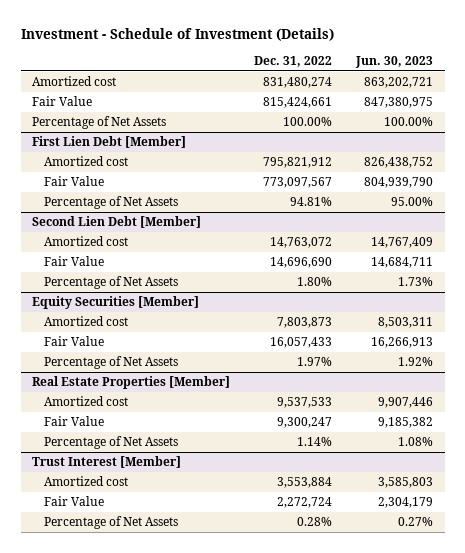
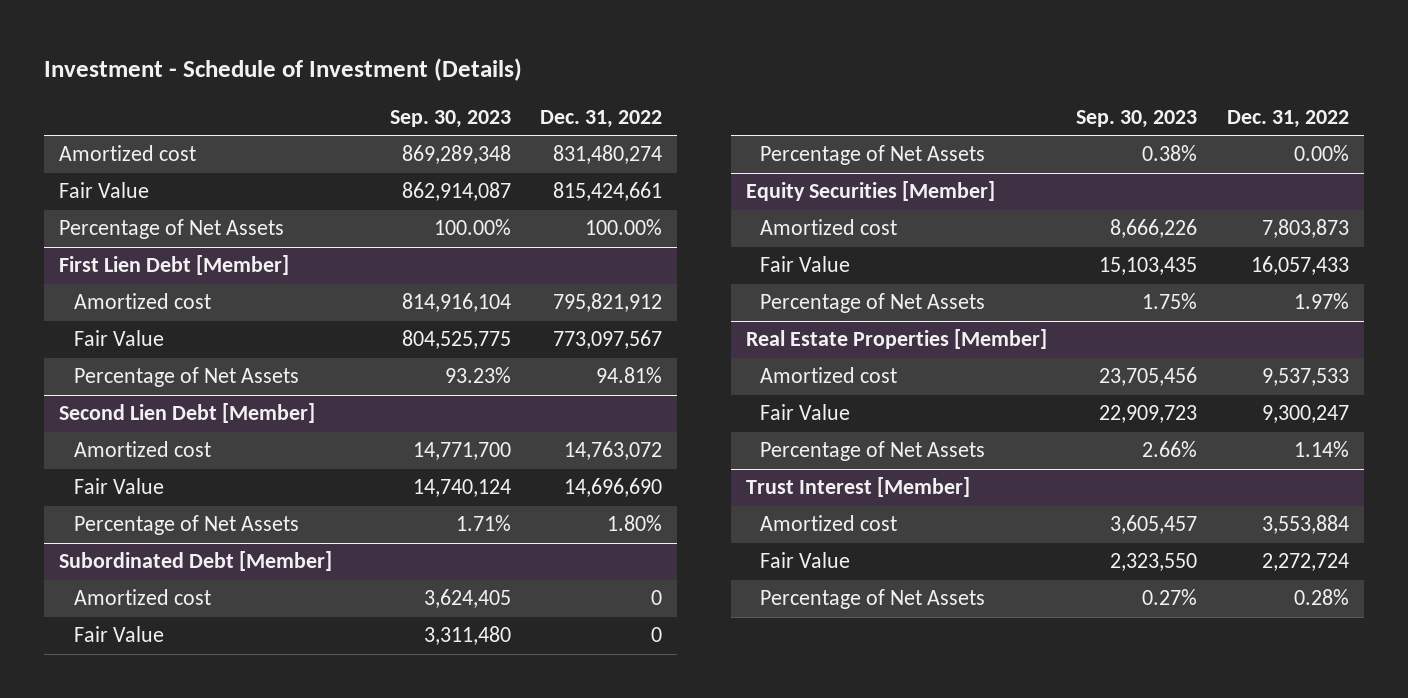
- | Dec. 31, 2022 | Jun. 30, 2023
+ | Sep. 30, 2023 | Dec. 31, 2022
+ Subordinated Debt [Member]
+ Amortized cost | 3,624,405 | 0
+ Fair Value | 3,311,480 | 0
+ Percentage of Net Assets | 0.38% | 0.00%

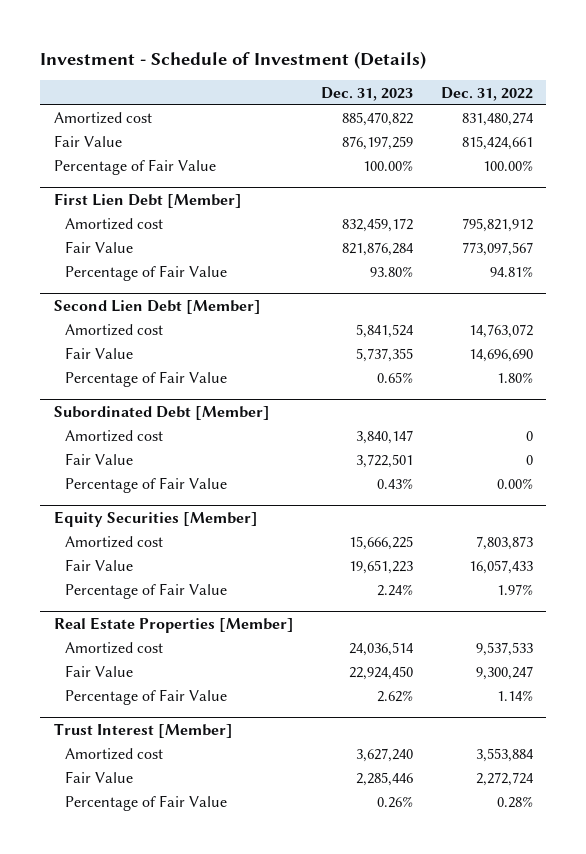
- | Sep. 30, 2023 | Dec. 31, 2022
+ | Dec. 31, 2023 | Dec. 31, 2022
- Percentage of Net Assets | 100.00% | 100.00%
+ Percentage of Fair Value | 100.00% | 100.00%
@ First Lien Debt [Member]
- Percentage of Net Assets | 93.23% | 94.81%
+ Percentage of Fair Value | 93.80% | 94.81%
@ Second Lien Debt [Member]
- Percentage of Net Assets | 1.71% | 1.80%
+ Percentage of Fair Value | 0.65% | 1.80%
@ Subordinated Debt [Member]
- Percentage of Net Assets | 0.38% | 0.00%
+ Percentage of Fair Value | 0.43% | 0.00%
@ Equity Securities [Member]
- Percentage of Net Assets | 1.75% | 1.97%
+ Percentage of Fair Value | 2.24% | 1.97%
@ Real Estate Properties [Member]
- Percentage of Net Assets | 2.66% | 1.14%
+ Percentage of Fair Value | 2.62% | 1.14%
@ Trust Interest [Member]
- Percentage of Net Assets | 0.27% | 0.28%
+ Percentage of Fair Value | 0.26% | 0.28%

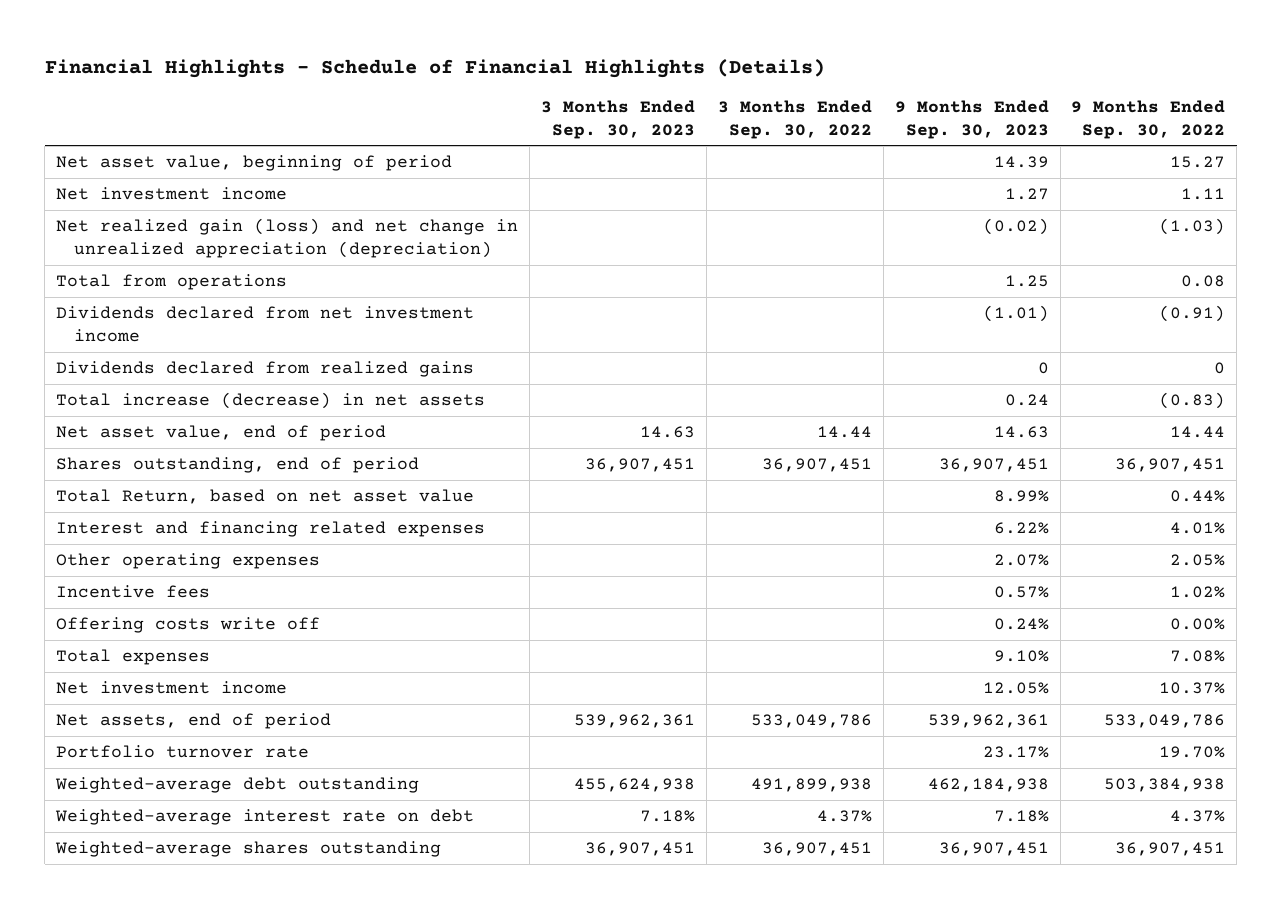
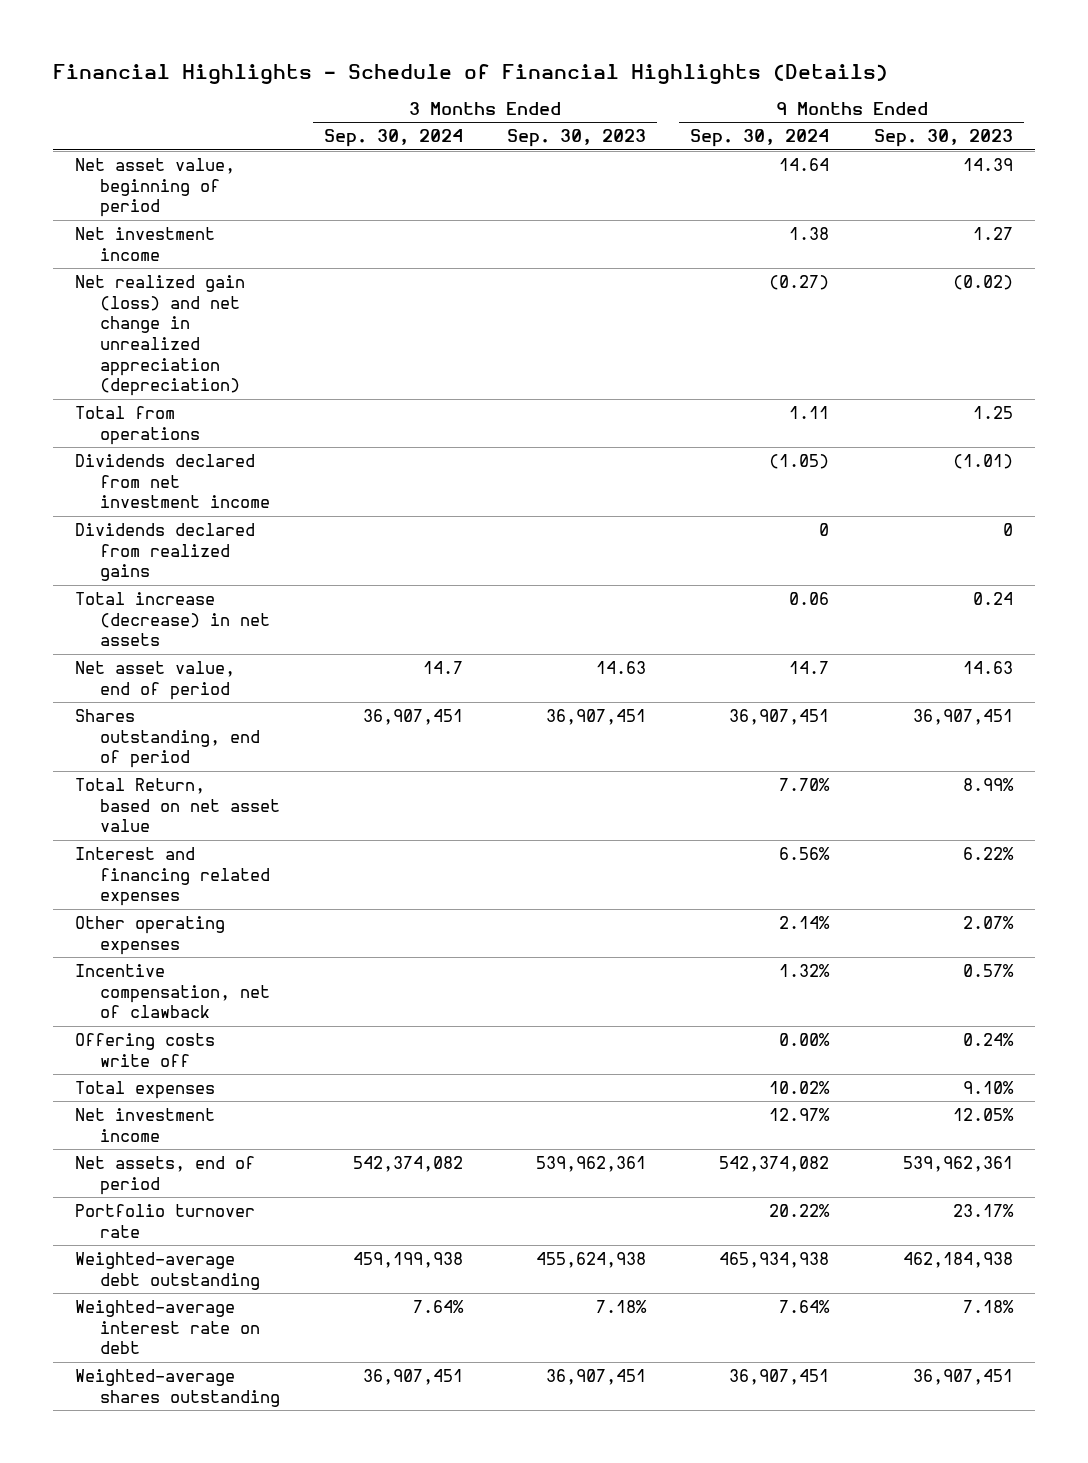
- | 3 Months Ended Sep. 30, 2023 | 3 Months Ended Sep. 30, 2022 | 9 Months Ended Sep. 30, 2023 | 9 Months Ended Sep. 30, 2022
+ | 3 Months Ended Sep. 30, 2024 | 3 Months Ended Sep. 30, 2023 | 9 Months Ended Sep. 30, 2024 | 9 Months Ended Sep. 30, 2023
- Incentive fees | | | 0.57% | 1.02%
+ Incentive compensation, net of clawback | | | 1.32% | 0.57%

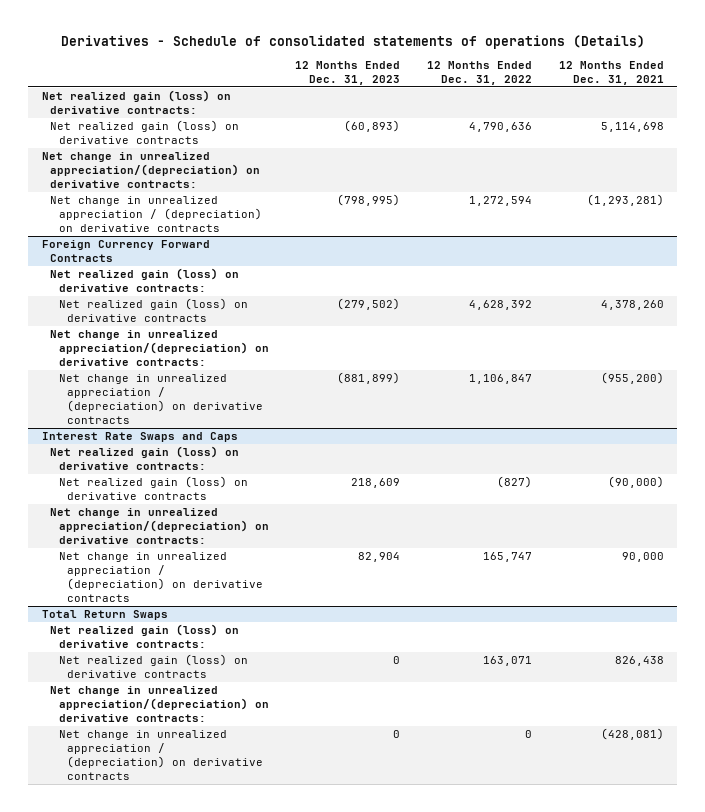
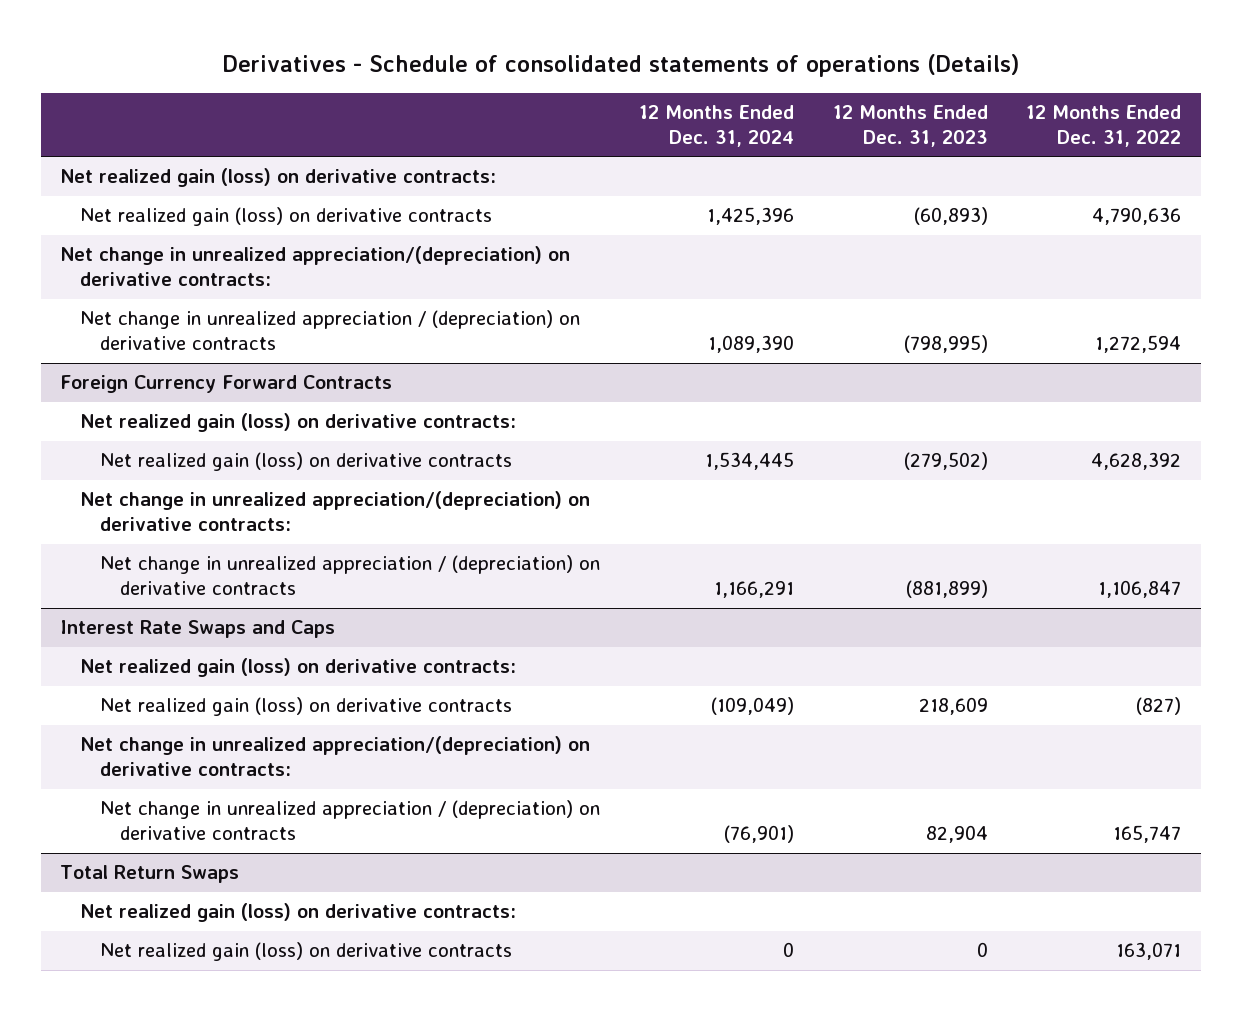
- | 12 Months Ended Dec. 31, 2023 | 12 Months Ended Dec. 31, 2022 | 12 Months Ended Dec. 31, 2021
+ | 12 Months Ended Dec. 31, 2024 | 12 Months Ended Dec. 31, 2023 | 12 Months Ended Dec. 31, 2022
@ Total Return Swaps
- Net change in unrealized appreciation/(depreciation) on derivative contracts:
- Net change in unrealized appreciation / (depreciation) on derivative contracts | 0 | 0 | (428,081)

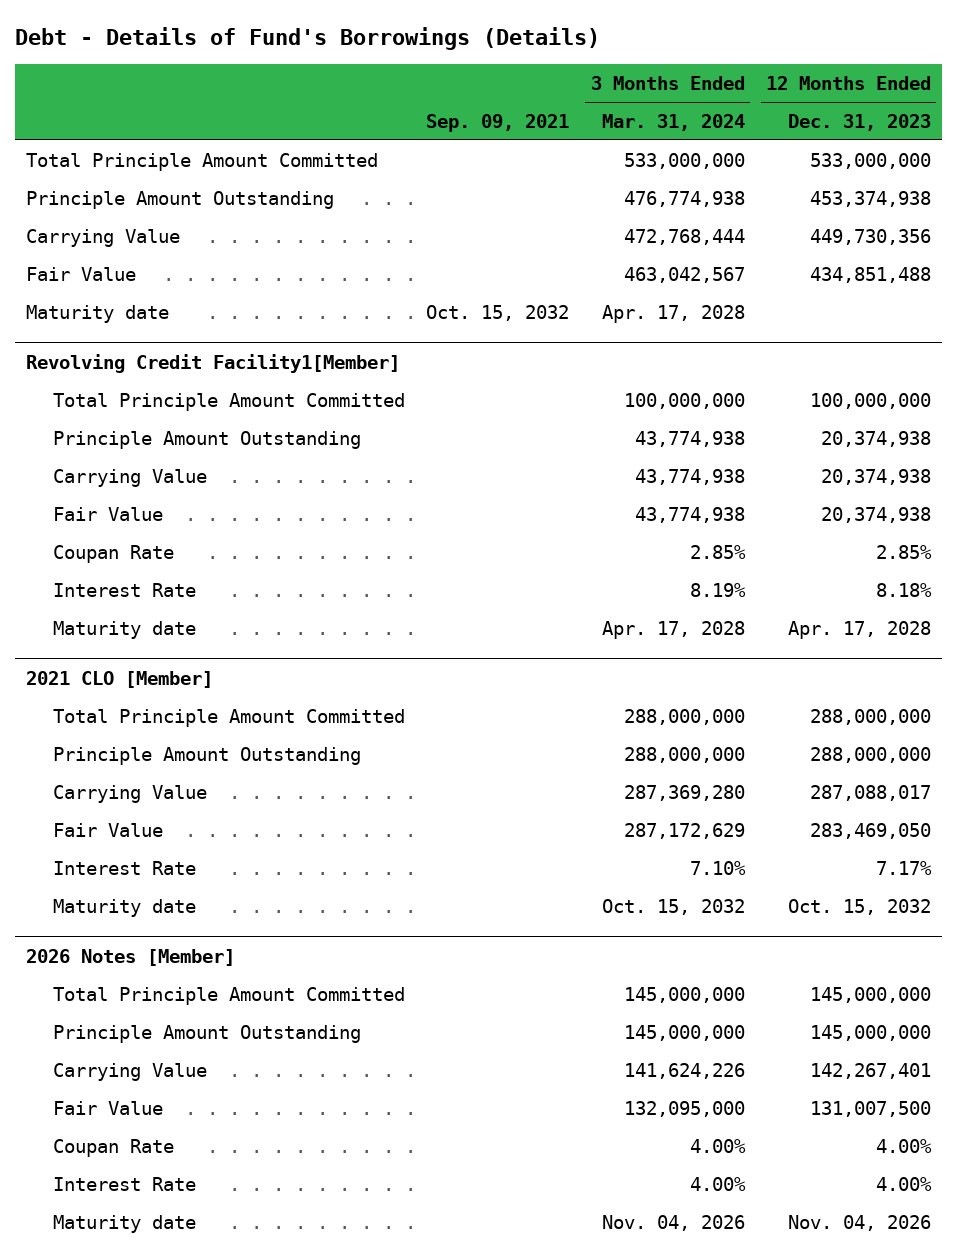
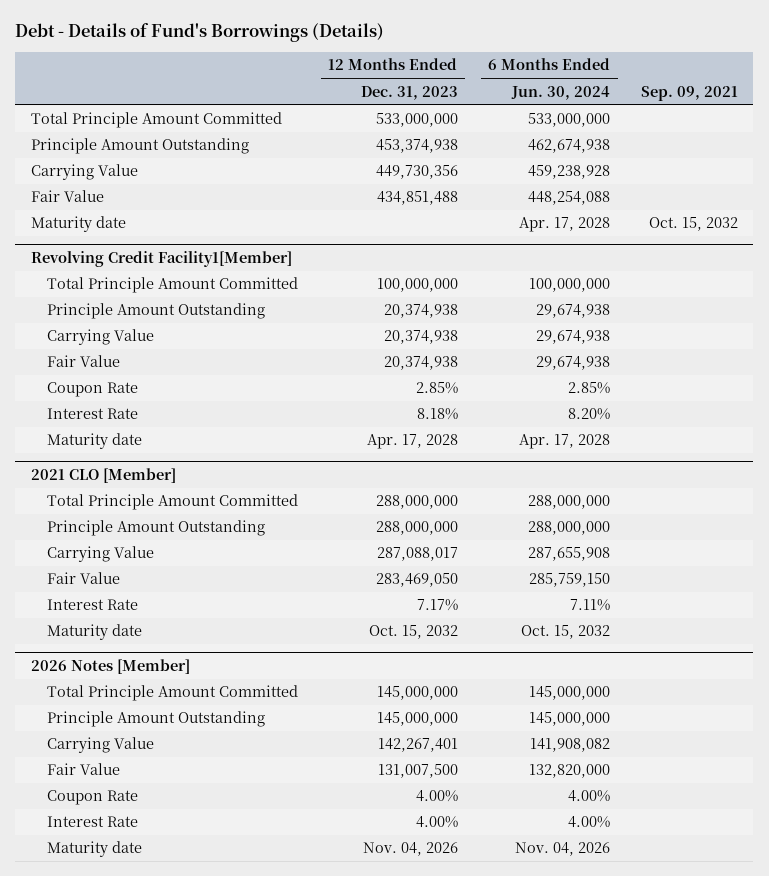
- | Sep. 09, 2021 | 3 Months Ended Mar. 31, 2024 | 12 Months Ended Dec. 31, 2023
+ | 12 Months Ended Dec. 31, 2023 | 6 Months Ended Jun. 30, 2024 | Sep. 09, 2021
@ Revolving Credit Facility1[Member]
- Coupan Rate | | 2.85% | 2.85%
+ Coupon Rate | 2.85% | 2.85% |
@ 2026 Notes [Member]
- Coupan Rate | | 4.00% | 4.00%
+ Coupon Rate | 4.00% | 4.00% |

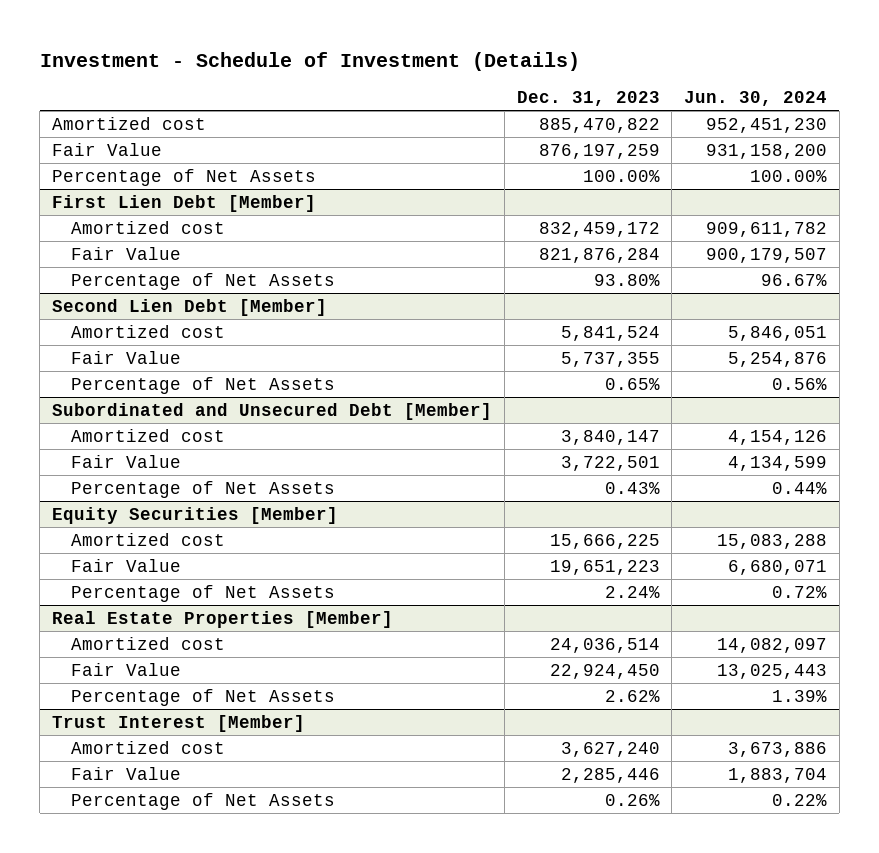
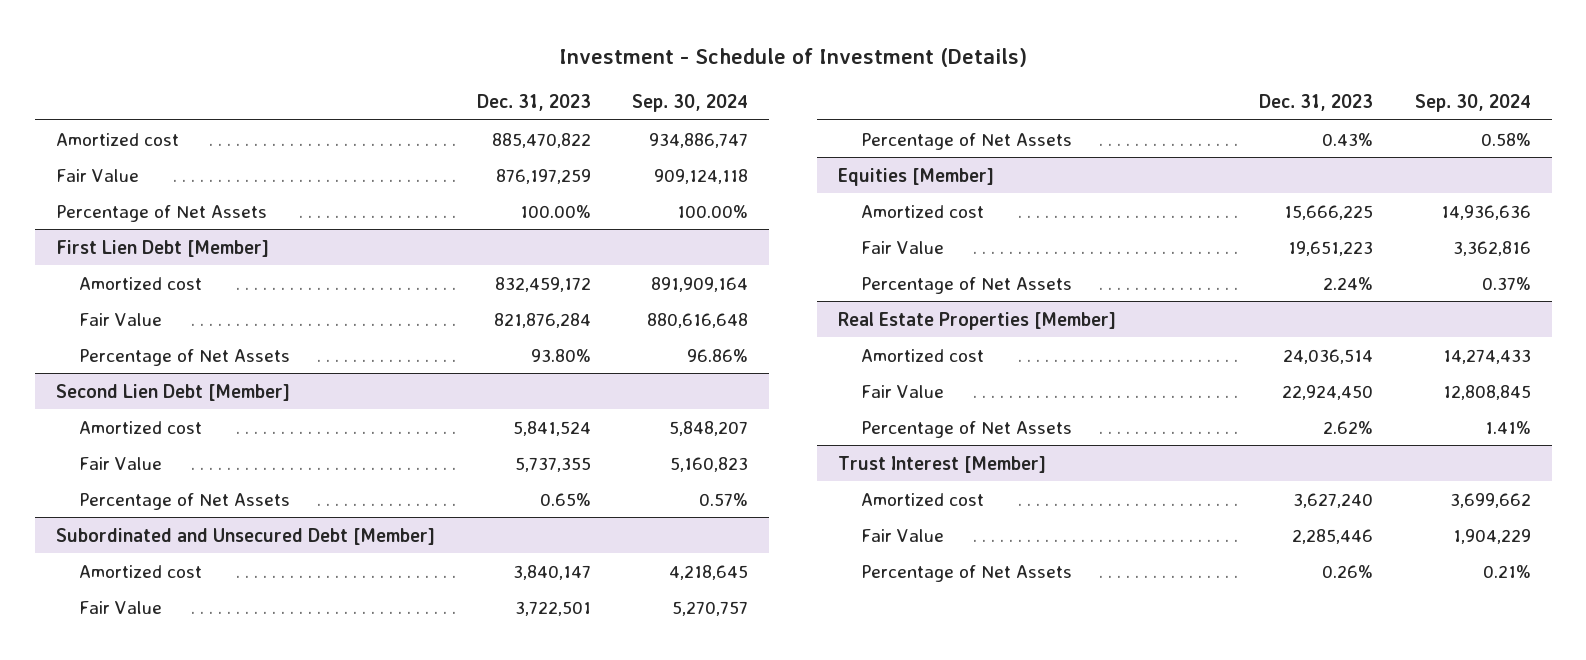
- | Dec. 31, 2023 | Jun. 30, 2024
+ | Dec. 31, 2023 | Sep. 30, 2024
- Equity Securities [Member]
+ Equities [Member]

